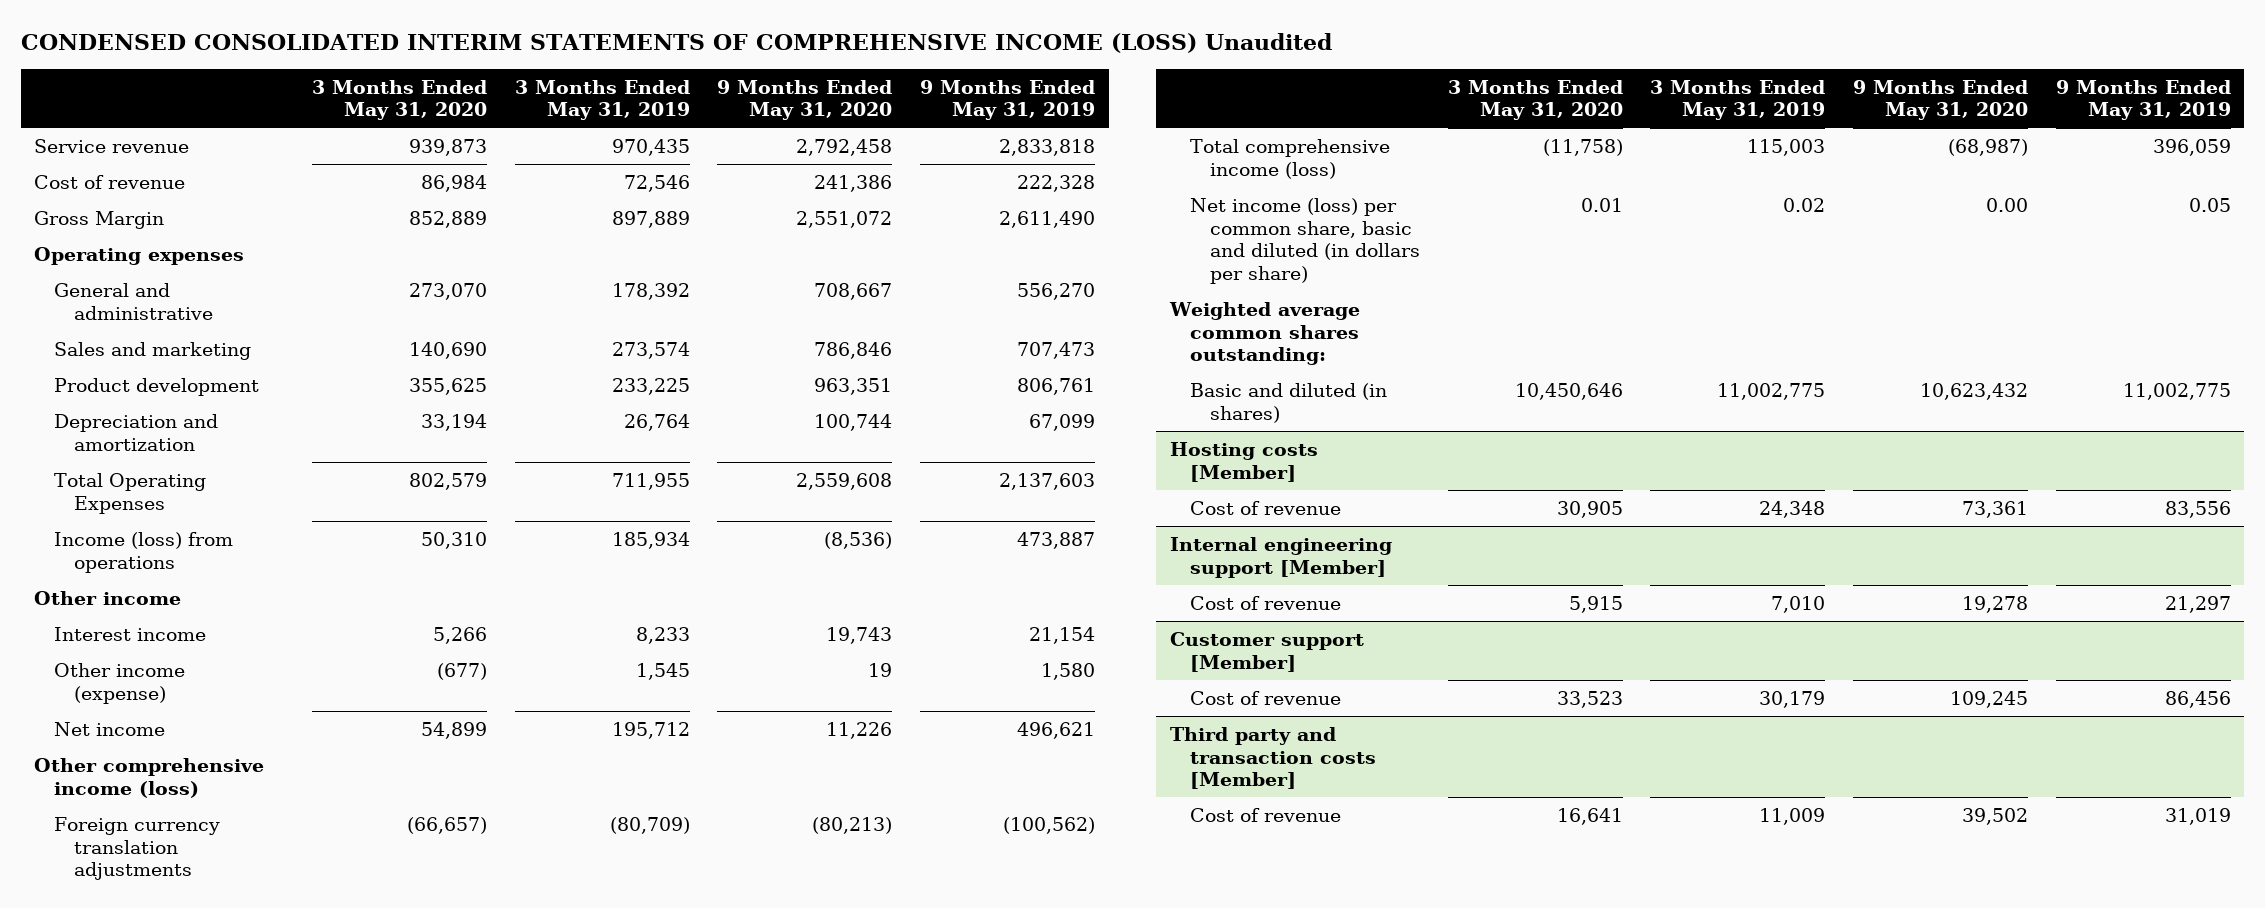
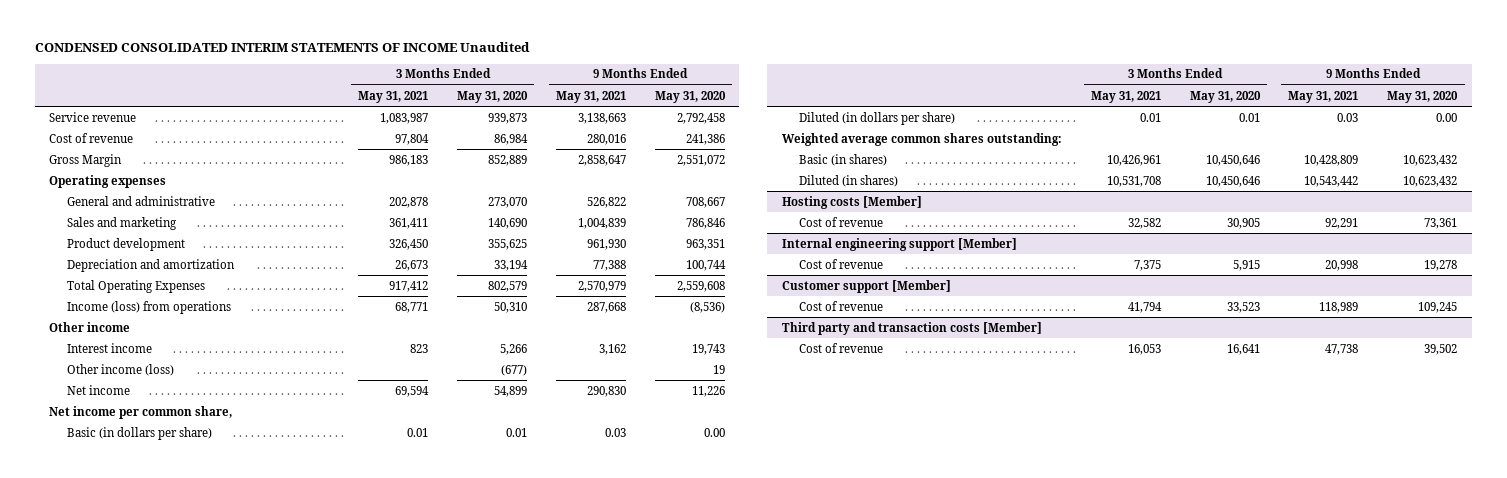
- CONDENSED CONSOLIDATED INTERIM STATEMENTS OF COMPREHENSIVE INCOME (LOSS) Unaudited
+ CONDENSED CONSOLIDATED INTERIM STATEMENTS OF INCOME Unaudited
- | 3 Months Ended May 31, 2020 | 3 Months Ended May 31, 2019 | 9 Months Ended May 31, 2020 | 9 Months Ended May 31, 2019
+ | 3 Months Ended May 31, 2021 | 3 Months Ended May 31, 2020 | 9 Months Ended May 31, 2021 | 9 Months Ended May 31, 2020
- Other income (expense) | (677) | 1,545 | 19 | 1,580
+ Other income (loss) | | (677) | | 19
- Other comprehensive income (loss)
- Foreign currency translation adjustments | (66,657) | (80,709) | (80,213) | (100,562)
- Total comprehensive income (loss) | (11,758) | 115,003 | (68,987) | 396,059
- Net income (loss) per common share, basic and diluted (in dollars per share) | 0.01 | 0.02 | 0.00 | 0.05
+ Net income per common share,
+ Basic (in dollars per share) | 0.01 | 0.01 | 0.03 | 0.00
+ Diluted (in dollars per share) | 0.01 | 0.01 | 0.03 | 0.00
- Basic and diluted (in shares) | 10,450,646 | 11,002,775 | 10,623,432 | 11,002,775
+ Basic (in shares) | 10,426,961 | 10,450,646 | 10,428,809 | 10,623,432
+ Diluted (in shares) | 10,531,708 | 10,450,646 | 10,543,442 | 10,623,432

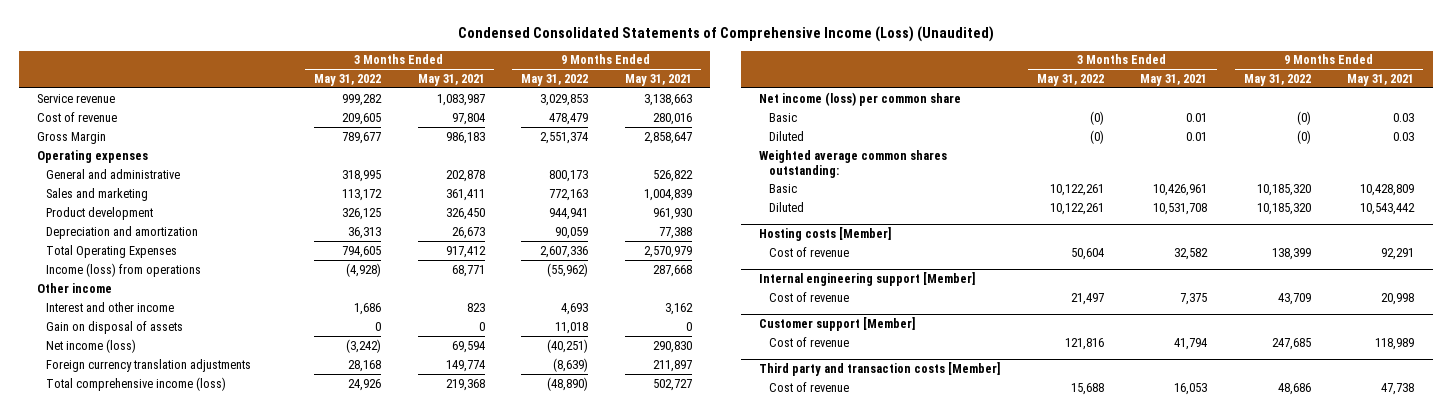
- CONDENSED CONSOLIDATED INTERIM STATEMENTS OF INCOME Unaudited
+ Condensed Consolidated Statements of Comprehensive Income (Loss) (Unaudited)
- | 3 Months Ended May 31, 2021 | 3 Months Ended May 31, 2020 | 9 Months Ended May 31, 2021 | 9 Months Ended May 31, 2020
+ | 3 Months Ended May 31, 2022 | 3 Months Ended May 31, 2021 | 9 Months Ended May 31, 2022 | 9 Months Ended May 31, 2021
- Interest income | 823 | 5,266 | 3,162 | 19,743
- Other income (loss) | | (677) | | 19
- Net income | 69,594 | 54,899 | 290,830 | 11,226
- Net income per common share,
- Basic (in dollars per share) | 0.01 | 0.01 | 0.03 | 0.00
- Diluted (in dollars per share) | 0.01 | 0.01 | 0.03 | 0.00
+ Interest and other income | 1,686 | 823 | 4,693 | 3,162
+ Gain on disposal of assets | 0 | 0 | 11,018 | 0
+ Net income (loss) | (3,242) | 69,594 | (40,251) | 290,830
+ Foreign currency translation adjustments | 28,168 | 149,774 | (8,639) | 211,897
+ Total comprehensive income (loss) | 24,926 | 219,368 | (48,890) | 502,727
+ Net income (loss) per common share
+ Basic | (0) | 0.01 | (0) | 0.03
+ Diluted | (0) | 0.01 | (0) | 0.03
- Basic (in shares) | 10,426,961 | 10,450,646 | 10,428,809 | 10,623,432
- Diluted (in shares) | 10,531,708 | 10,450,646 | 10,543,442 | 10,623,432
+ Basic | 10,122,261 | 10,426,961 | 10,185,320 | 10,428,809
+ Diluted | 10,122,261 | 10,531,708 | 10,185,320 | 10,543,442

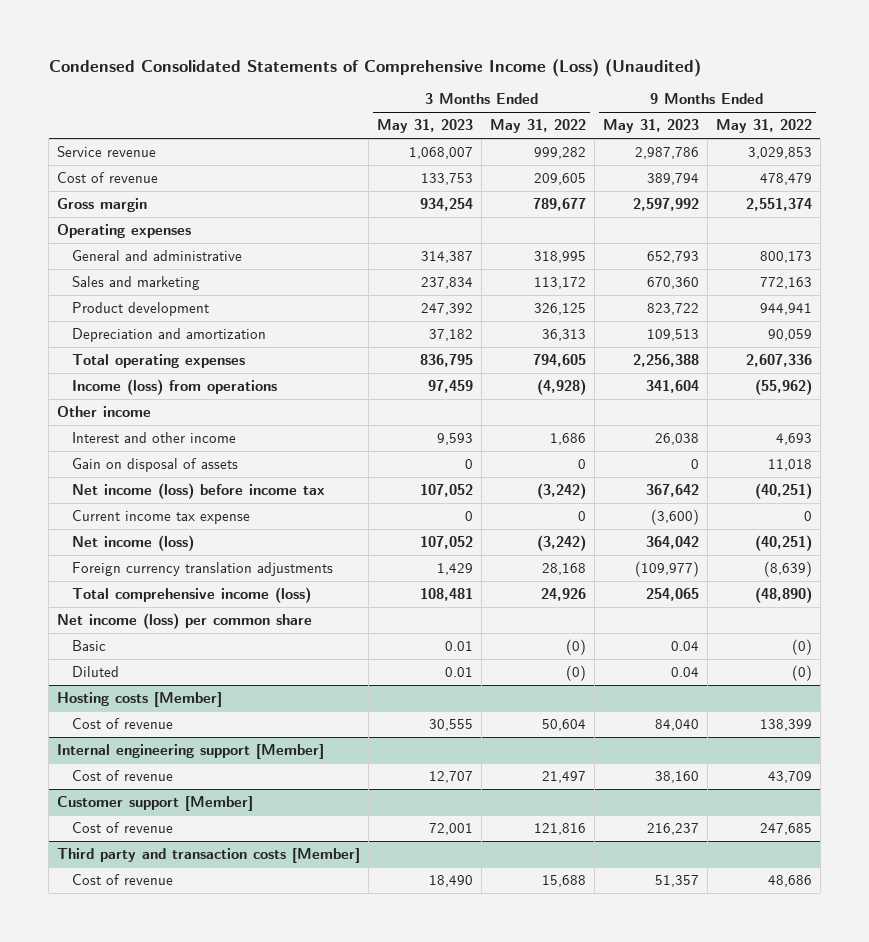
- | 3 Months Ended May 31, 2022 | 3 Months Ended May 31, 2021 | 9 Months Ended May 31, 2022 | 9 Months Ended May 31, 2021
+ | 3 Months Ended May 31, 2023 | 3 Months Ended May 31, 2022 | 9 Months Ended May 31, 2023 | 9 Months Ended May 31, 2022
- Gross Margin | 789,677 | 986,183 | 2,551,374 | 2,858,647
+ Gross margin | 934,254 | 789,677 | 2,597,992 | 2,551,374
- Total Operating Expenses | 794,605 | 917,412 | 2,607,336 | 2,570,979
+ Total operating expenses | 836,795 | 794,605 | 2,256,388 | 2,607,336
+ Net income (loss) before income tax | 107,052 | (3,242) | 367,642 | (40,251)
+ Current income tax expense | 0 | 0 | (3,600) | 0
- Weighted average common shares outstanding:
- Basic | 10,122,261 | 10,426,961 | 10,185,320 | 10,428,809
- Diluted | 10,122,261 | 10,531,708 | 10,185,320 | 10,543,442

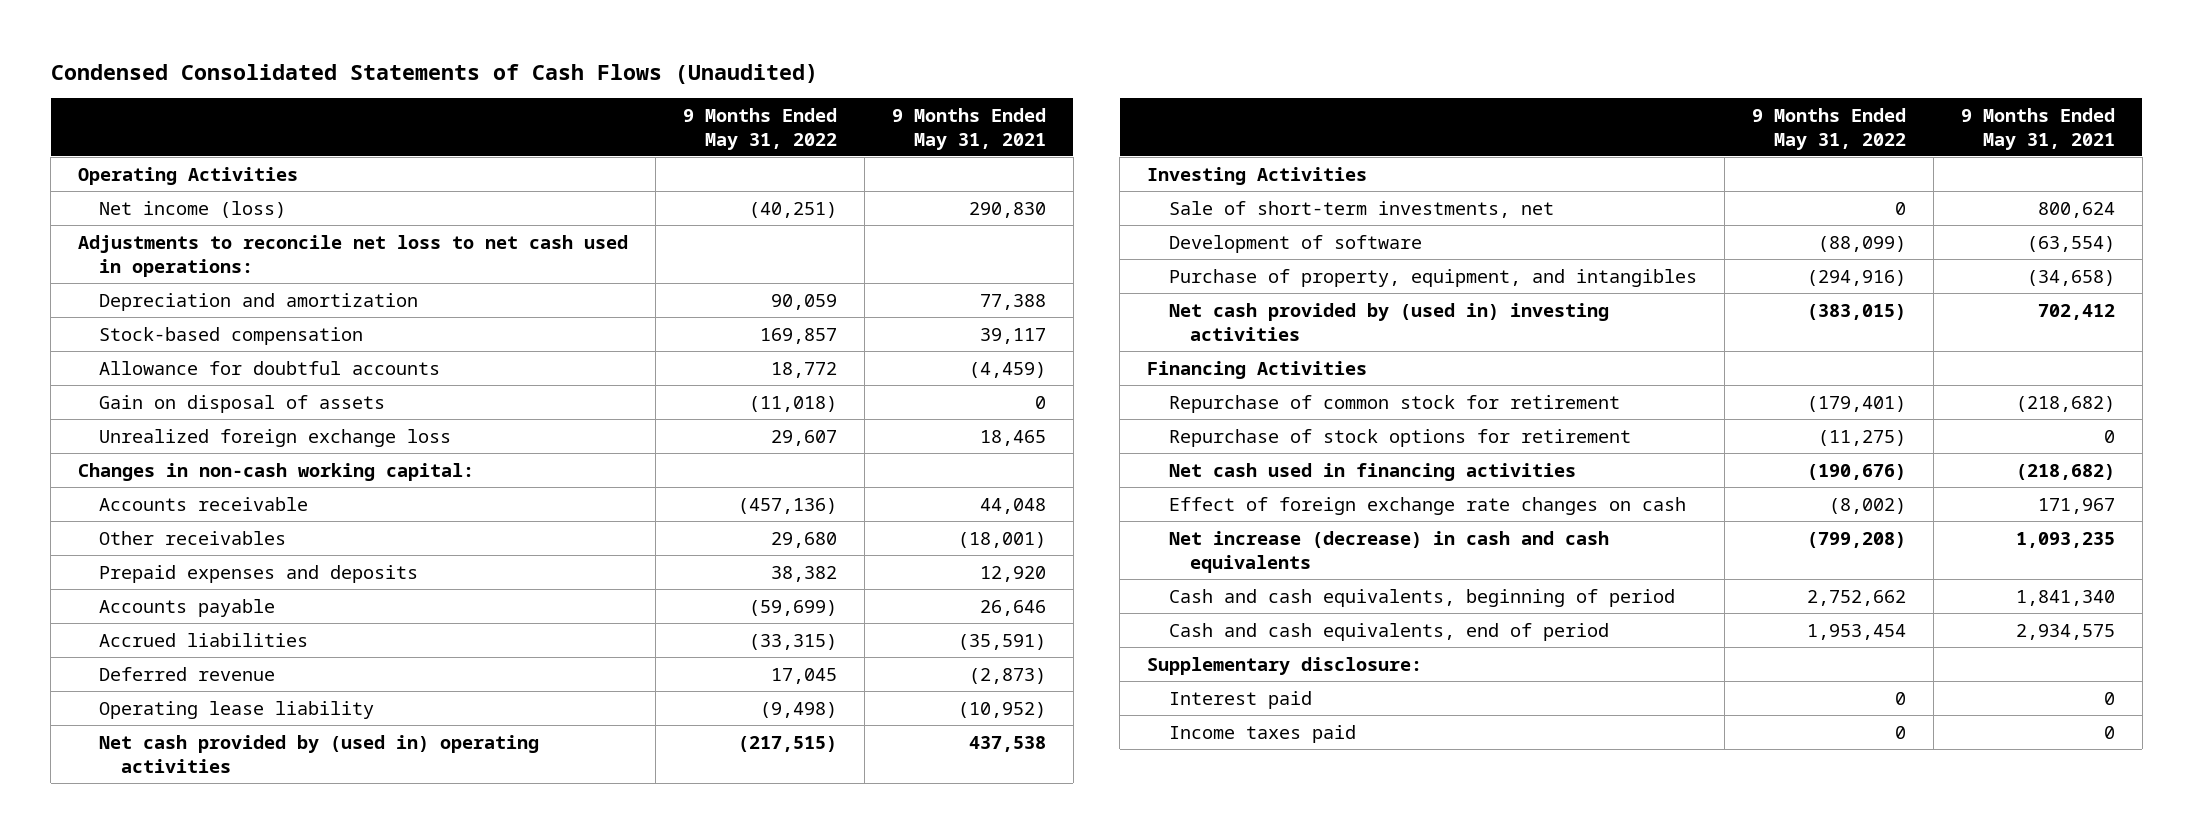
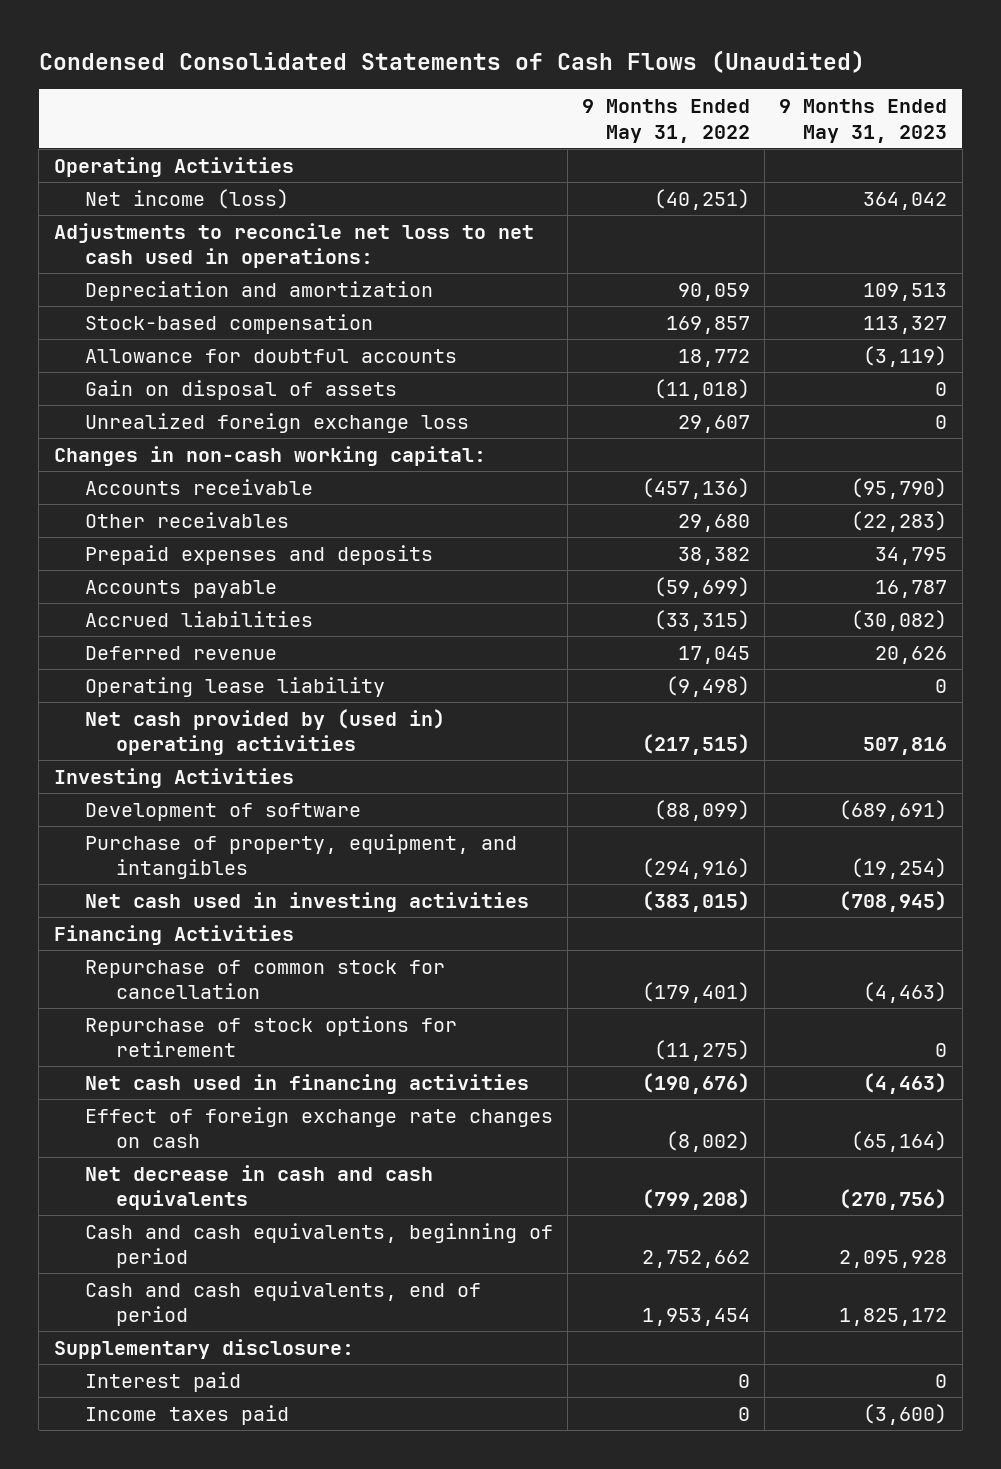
- | 9 Months Ended May 31, 2022 | 9 Months Ended May 31, 2021
+ | 9 Months Ended May 31, 2022 | 9 Months Ended May 31, 2023
- Sale of short-term investments, net | 0 | 800,624
- Net cash provided by (used in) investing activities | (383,015) | 702,412
+ Net cash used in investing activities | (383,015) | (708,945)
- Repurchase of common stock for retirement | (179,401) | (218,682)
+ Repurchase of common stock for cancellation | (179,401) | (4,463)
- Net increase (decrease) in cash and cash equivalents | (799,208) | 1,093,235
+ Net decrease in cash and cash equivalents | (799,208) | (270,756)

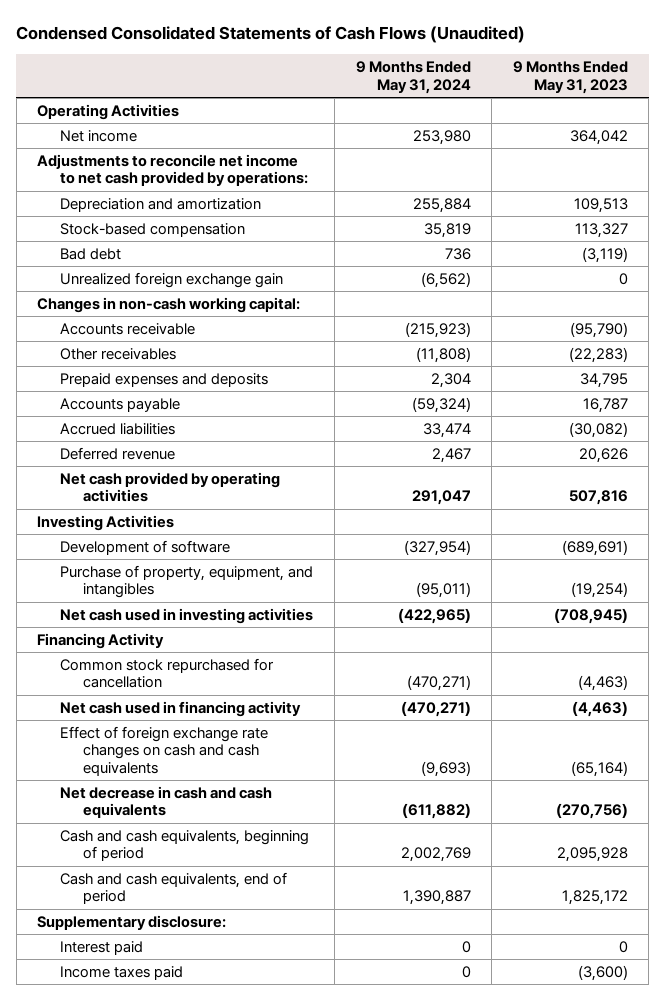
- | 9 Months Ended May 31, 2022 | 9 Months Ended May 31, 2023
+ | 9 Months Ended May 31, 2024 | 9 Months Ended May 31, 2023
- Net income (loss) | (40,251) | 364,042
- Adjustments to reconcile net loss to net cash used in operations:
+ Net income | 253,980 | 364,042
+ Adjustments to reconcile net income to net cash provided by operations:
- Allowance for doubtful accounts | 18,772 | (3,119)
- Gain on disposal of assets | (11,018) | 0
- Unrealized foreign exchange loss | 29,607 | 0
+ Bad debt | 736 | (3,119)
+ Unrealized foreign exchange gain | (6,562) | 0
- Operating lease liability | (9,498) | 0
- Net cash provided by (used in) operating activities | (217,515) | 507,816
+ Net cash provided by operating activities | 291,047 | 507,816
- Financing Activities
- Repurchase of common stock for cancellation | (179,401) | (4,463)
- Repurchase of stock options for retirement | (11,275) | 0
- Net cash used in financing activities | (190,676) | (4,463)
- Effect of foreign exchange rate changes on cash | (8,002) | (65,164)
+ Financing Activity
+ Common stock repurchased for cancellation | (470,271) | (4,463)
+ Net cash used in financing activity | (470,271) | (4,463)
+ Effect of foreign exchange rate changes on cash and cash equivalents | (9,693) | (65,164)

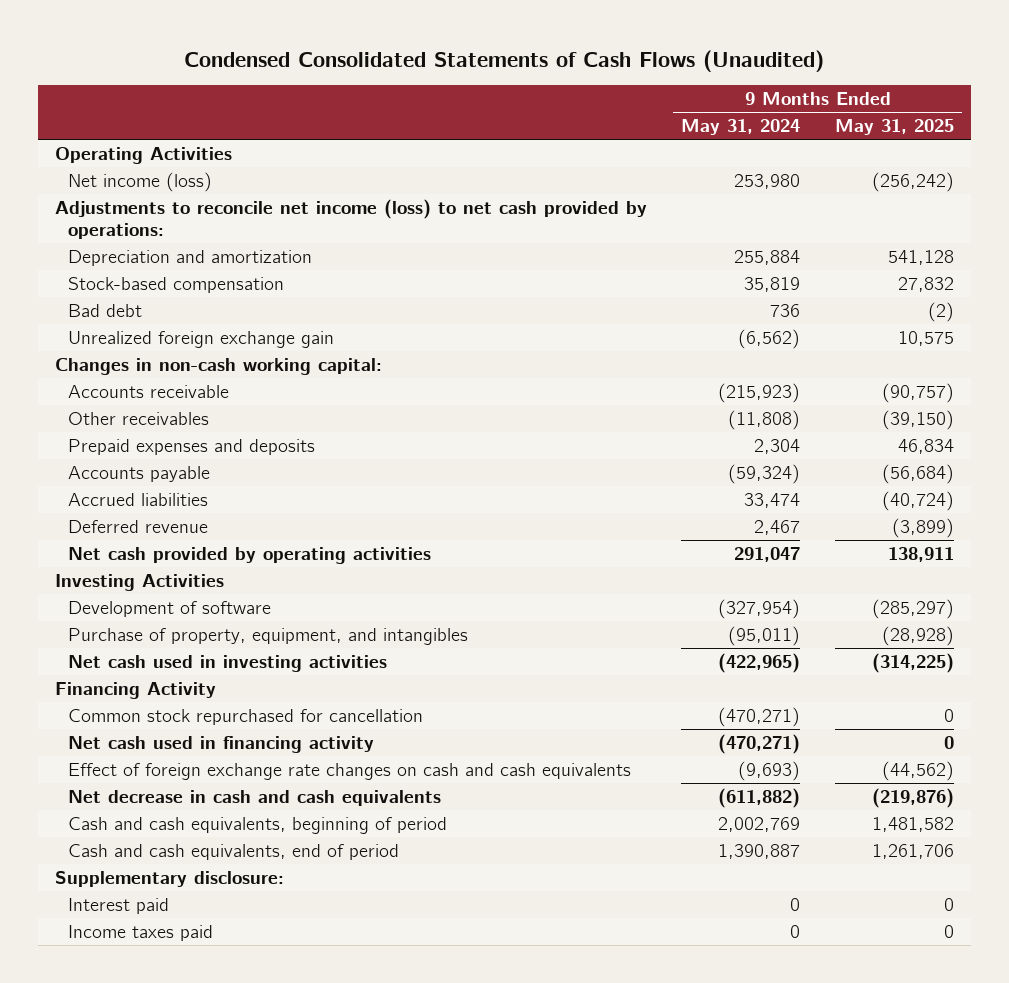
- | 9 Months Ended May 31, 2024 | 9 Months Ended May 31, 2023
+ | 9 Months Ended May 31, 2024 | 9 Months Ended May 31, 2025
- Net income | 253,980 | 364,042
- Adjustments to reconcile net income to net cash provided by operations:
+ Net income (loss) | 253,980 | (256,242)
+ Adjustments to reconcile net income (loss) to net cash provided by operations:

